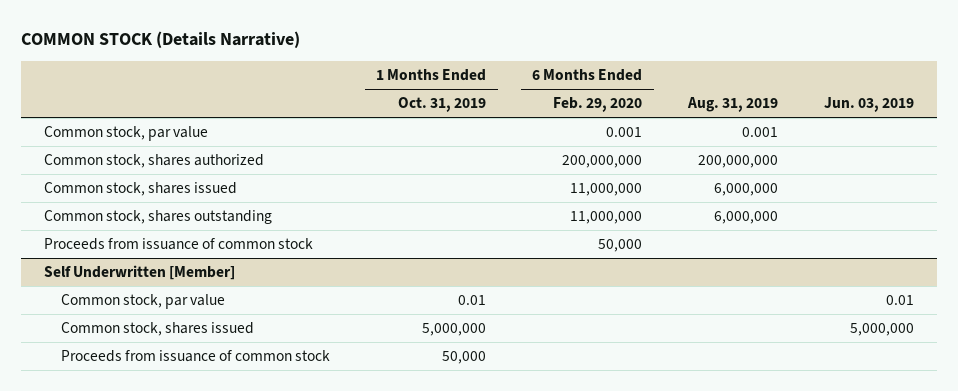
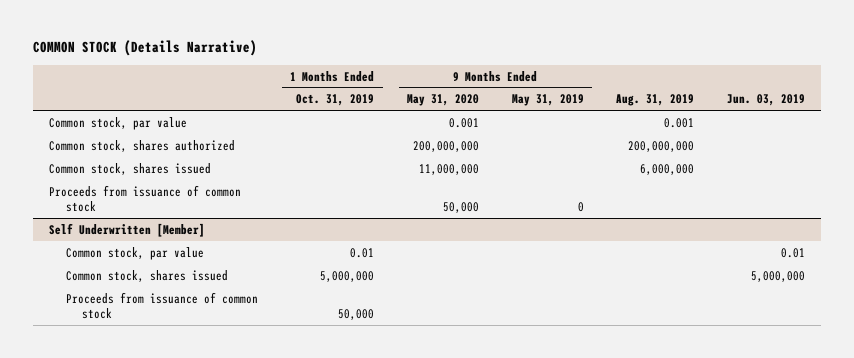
- | 1 Months Ended Oct. 31, 2019 | 6 Months Ended Feb. 29, 2020 | Aug. 31, 2019 | Jun. 03, 2019
+ | 1 Months Ended Oct. 31, 2019 | 9 Months Ended May 31, 2020 | 9 Months Ended May 31, 2019 | Aug. 31, 2019 | Jun. 03, 2019
- Common stock, shares outstanding | | 11,000,000 | 6,000,000 |

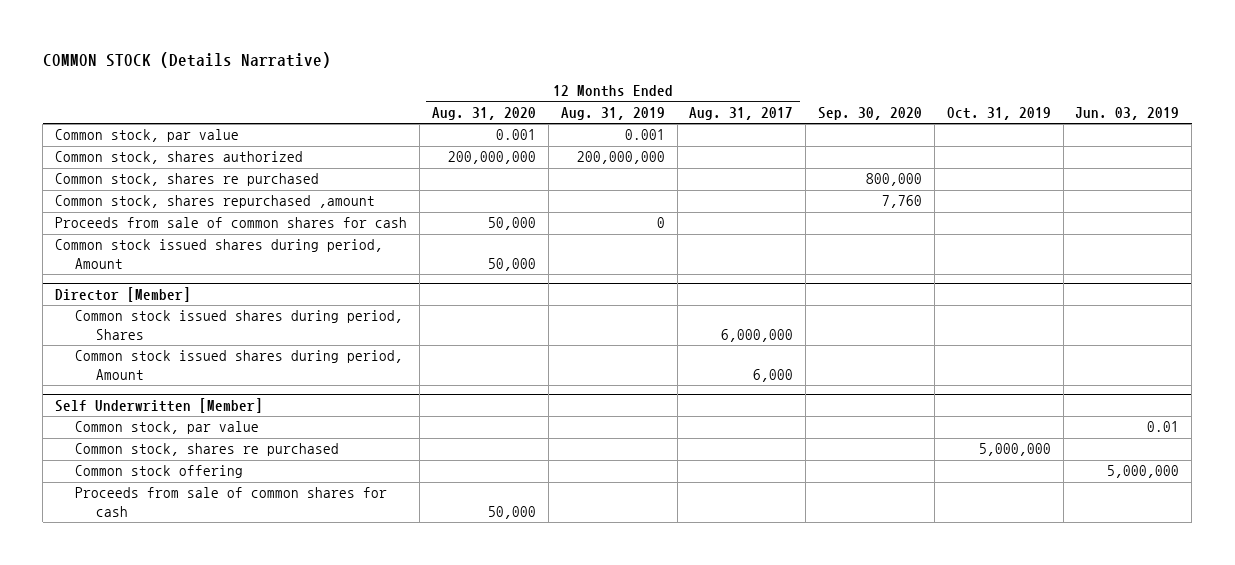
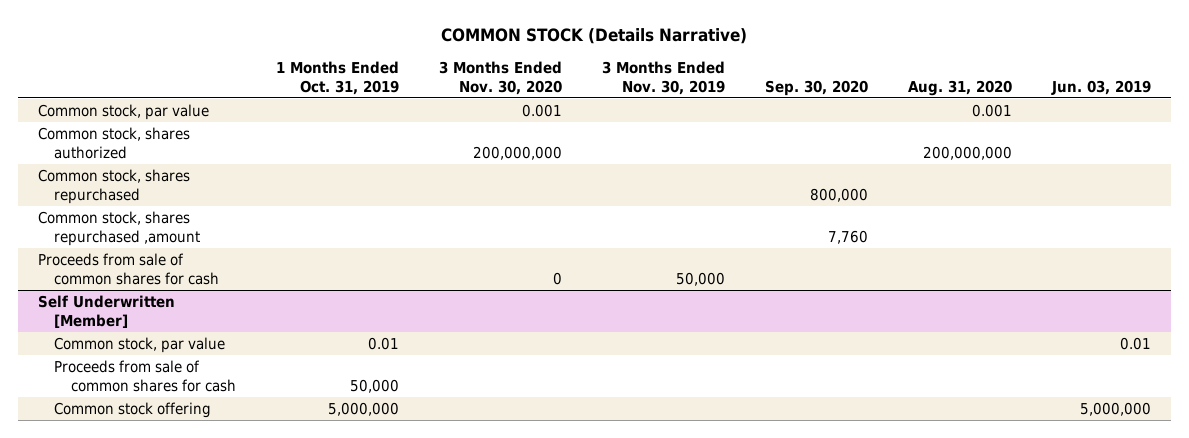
- | 12 Months Ended Aug. 31, 2020 | 12 Months Ended Aug. 31, 2019 | 12 Months Ended Aug. 31, 2017 | Sep. 30, 2020 | Oct. 31, 2019 | Jun. 03, 2019
+ | 1 Months Ended Oct. 31, 2019 | 3 Months Ended Nov. 30, 2020 | 3 Months Ended Nov. 30, 2019 | Sep. 30, 2020 | Aug. 31, 2020 | Jun. 03, 2019
- Common stock, shares re purchased | | | | 800,000 | |
+ Common stock, shares repurchased | | | | 800,000 | |
- Common stock issued shares during period, Amount | 50,000 | | | | |
- Director [Member]
- Common stock issued shares during period, Shares | | | 6,000,000 | | |
- Common stock issued shares during period, Amount | | | 6,000 | | |
@ Self Underwritten [Member]
- Common stock, shares re purchased | | | | | 5,000,000 |
moved down: Common stock offering | 5,000,000 | | | | | 5,000,000

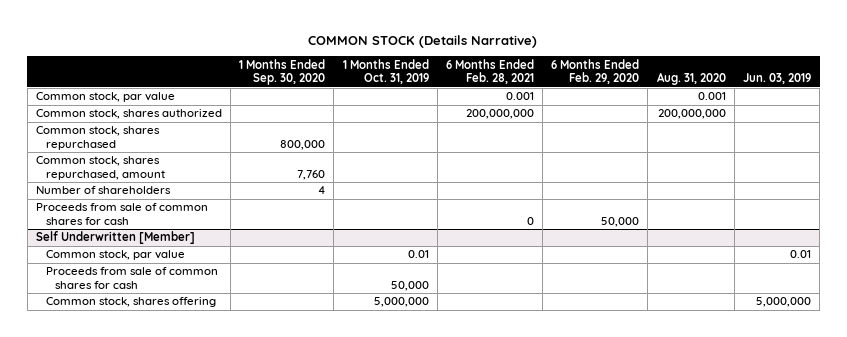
- | 1 Months Ended Oct. 31, 2019 | 3 Months Ended Nov. 30, 2020 | 3 Months Ended Nov. 30, 2019 | Sep. 30, 2020 | Aug. 31, 2020 | Jun. 03, 2019
+ | 1 Months Ended Sep. 30, 2020 | 1 Months Ended Oct. 31, 2019 | 6 Months Ended Feb. 28, 2021 | 6 Months Ended Feb. 29, 2020 | Aug. 31, 2020 | Jun. 03, 2019
- Common stock, shares repurchased ,amount | | | | 7,760 | |
+ Common stock, shares repurchased, amount | 7,760 | | | | |
+ Number of shareholders | 4 | | | | |
@ Self Underwritten [Member]
- Common stock offering | 5,000,000 | | | | | 5,000,000
+ Common stock, shares offering | | 5,000,000 | | | | 5,000,000

